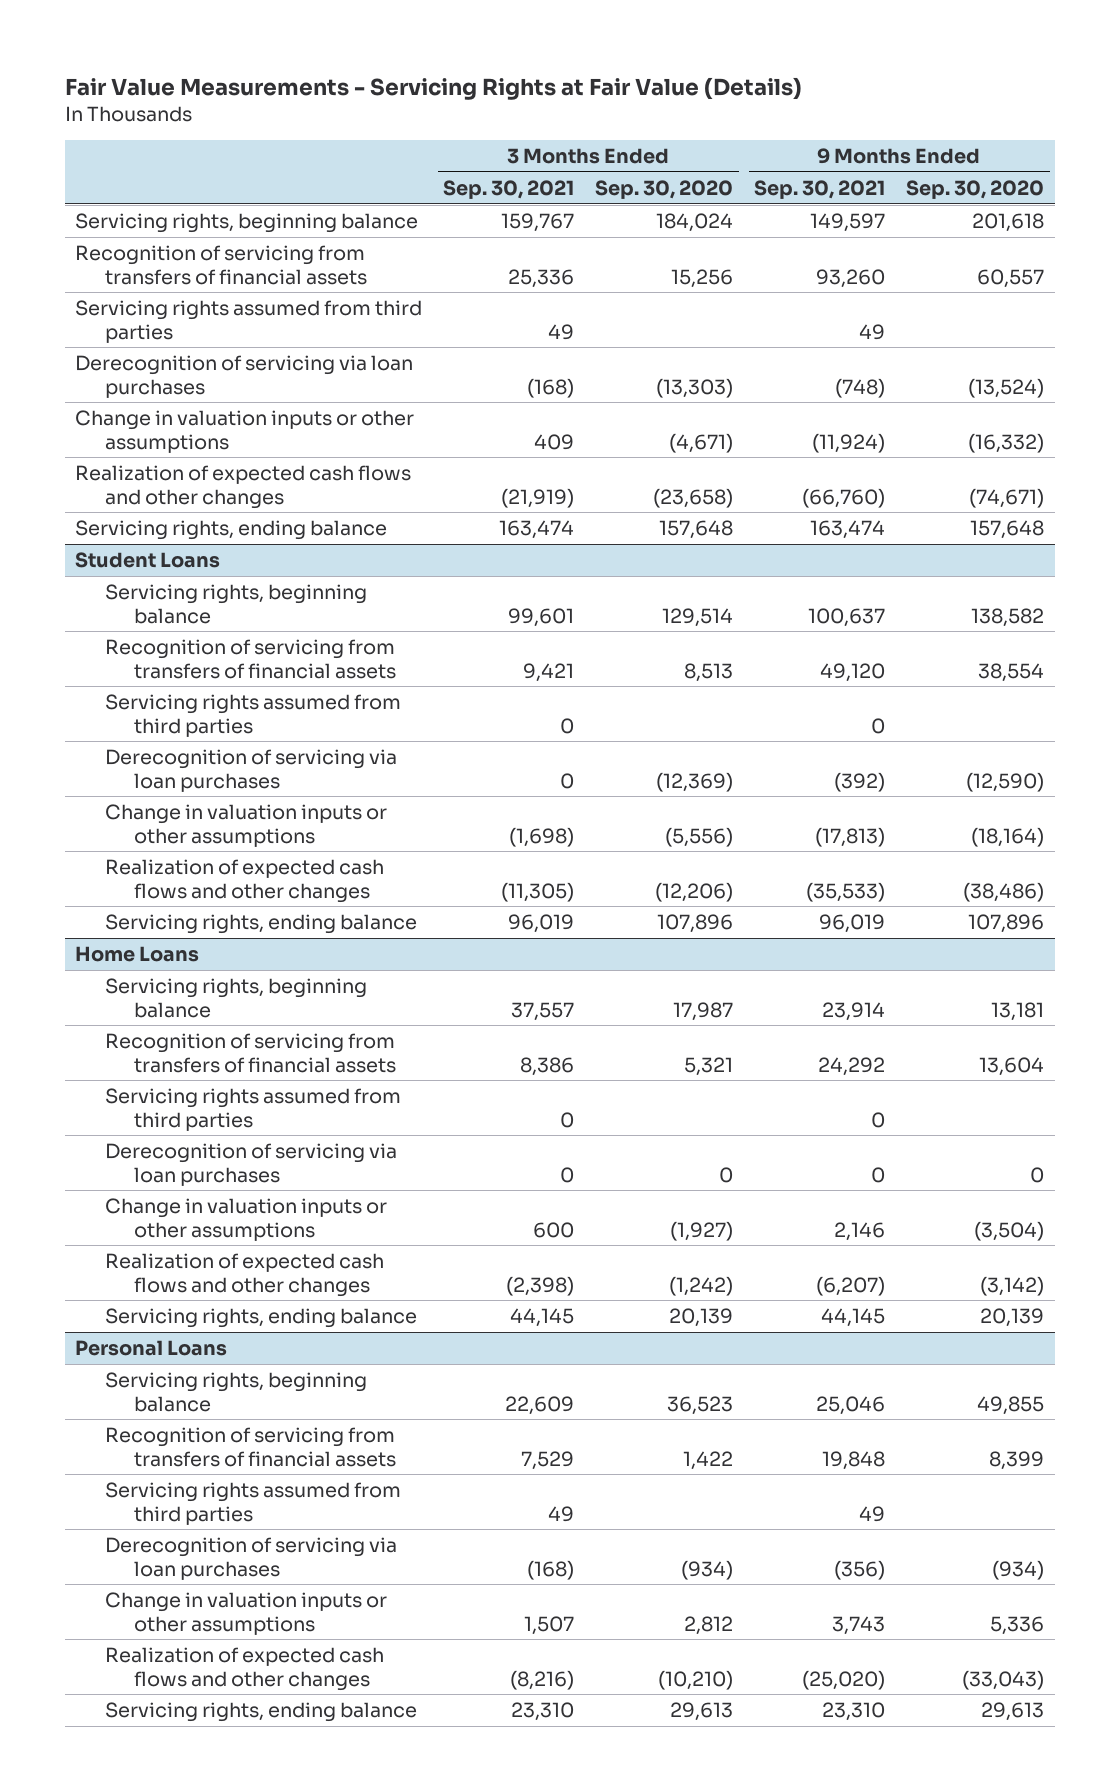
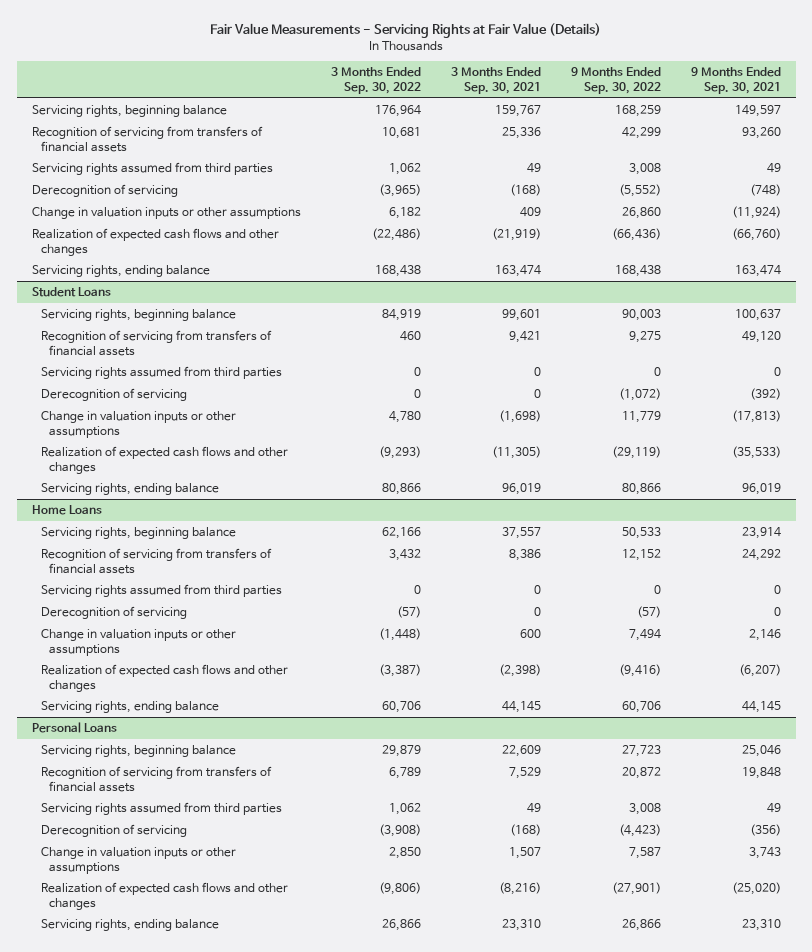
- | 3 Months Ended Sep. 30, 2021 | 3 Months Ended Sep. 30, 2020 | 9 Months Ended Sep. 30, 2021 | 9 Months Ended Sep. 30, 2020
+ | 3 Months Ended Sep. 30, 2022 | 3 Months Ended Sep. 30, 2021 | 9 Months Ended Sep. 30, 2022 | 9 Months Ended Sep. 30, 2021
- Derecognition of servicing via loan purchases | (168) | (13,303) | (748) | (13,524)
+ Derecognition of servicing | (3,965) | (168) | (5,552) | (748)
@ Student Loans
- Derecognition of servicing via loan purchases | 0 | (12,369) | (392) | (12,590)
+ Derecognition of servicing | 0 | 0 | (1,072) | (392)
@ Home Loans
- Derecognition of servicing via loan purchases | 0 | 0 | 0 | 0
+ Derecognition of servicing | (57) | 0 | (57) | 0
@ Personal Loans
- Derecognition of servicing via loan purchases | (168) | (934) | (356) | (934)
+ Derecognition of servicing | (3,908) | (168) | (4,423) | (356)

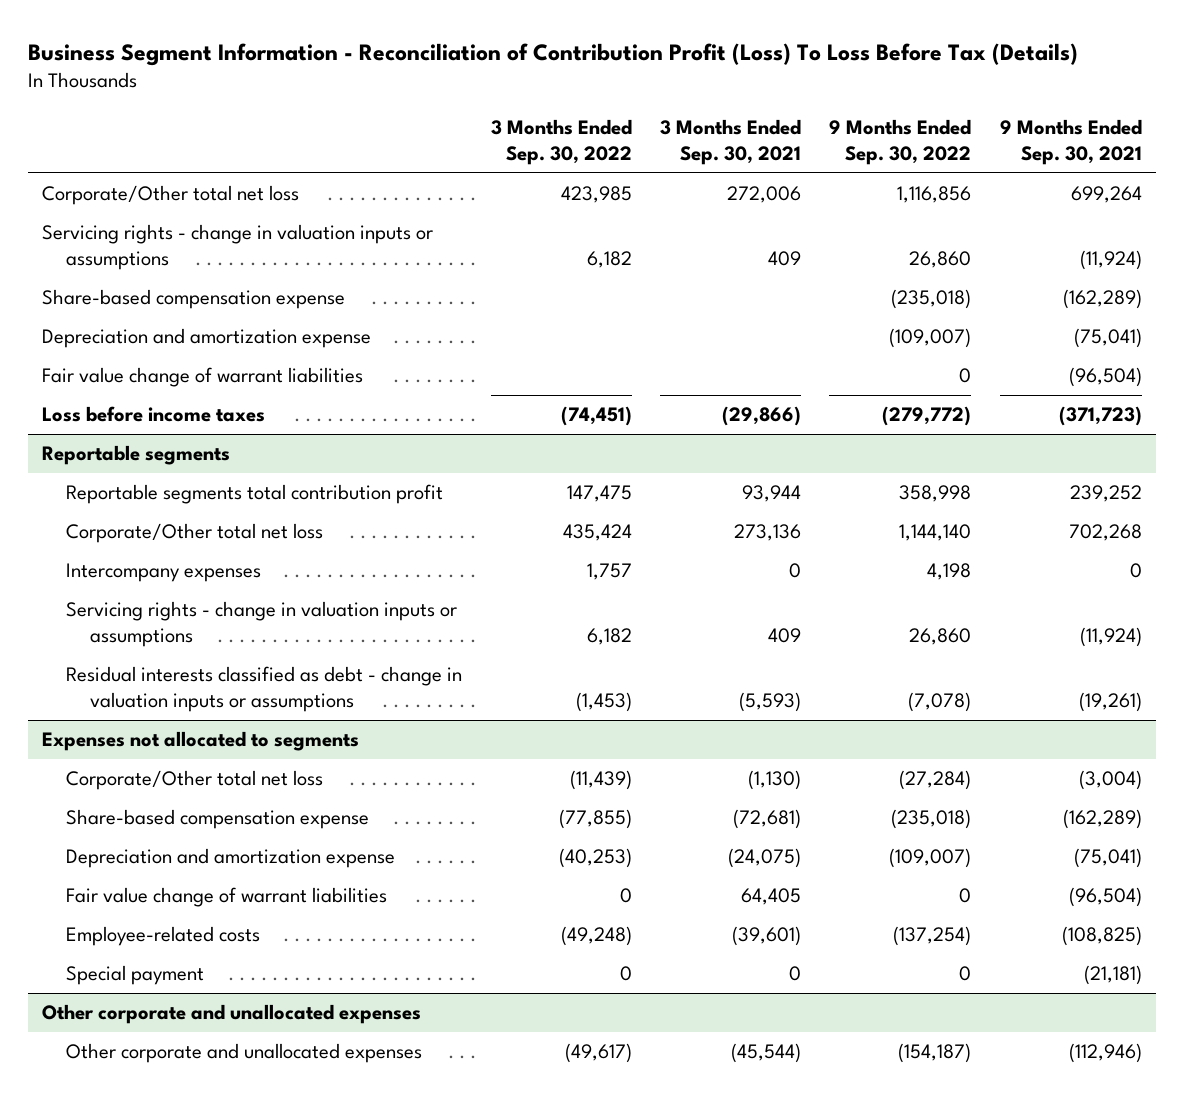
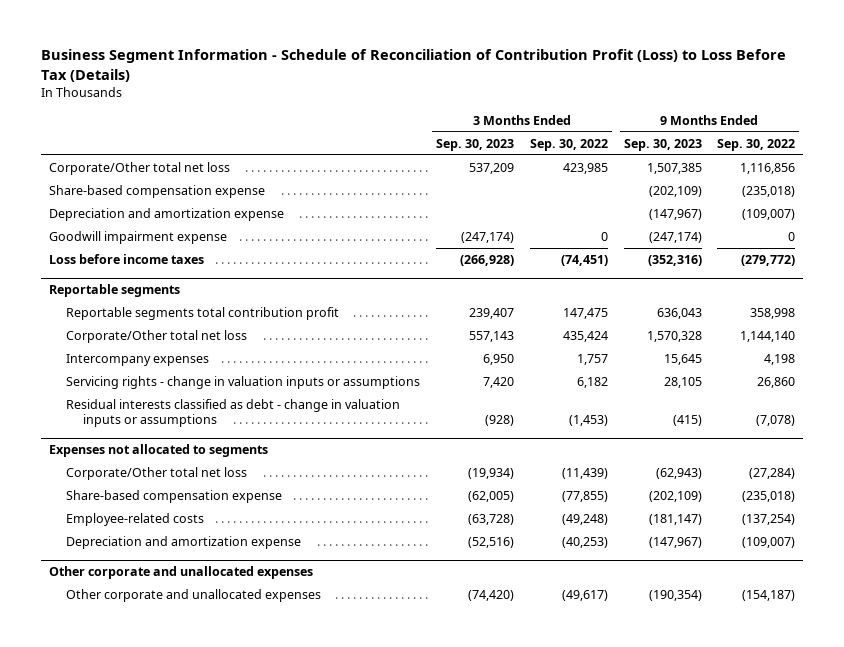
- Business Segment Information - Reconciliation of Contribution Profit (Loss) To Loss Before Tax (Details)
+ Business Segment Information - Schedule of Reconciliation of Contribution Profit (Loss) to Loss Before Tax (Details)
- | 3 Months Ended Sep. 30, 2022 | 3 Months Ended Sep. 30, 2021 | 9 Months Ended Sep. 30, 2022 | 9 Months Ended Sep. 30, 2021
+ | 3 Months Ended Sep. 30, 2023 | 3 Months Ended Sep. 30, 2022 | 9 Months Ended Sep. 30, 2023 | 9 Months Ended Sep. 30, 2022
- Servicing rights - change in valuation inputs or assumptions | 6,182 | 409 | 26,860 | (11,924)
- Fair value change of warrant liabilities | | | 0 | (96,504)
+ Goodwill impairment expense | (247,174) | 0 | (247,174) | 0
@ Expenses not allocated to segments
- Fair value change of warrant liabilities | 0 | 64,405 | 0 | (96,504)
- Special payment | 0 | 0 | 0 | (21,181)
moved down: Depreciation and amortization expense | (52,516) | (40,253) | (147,967) | (109,007)

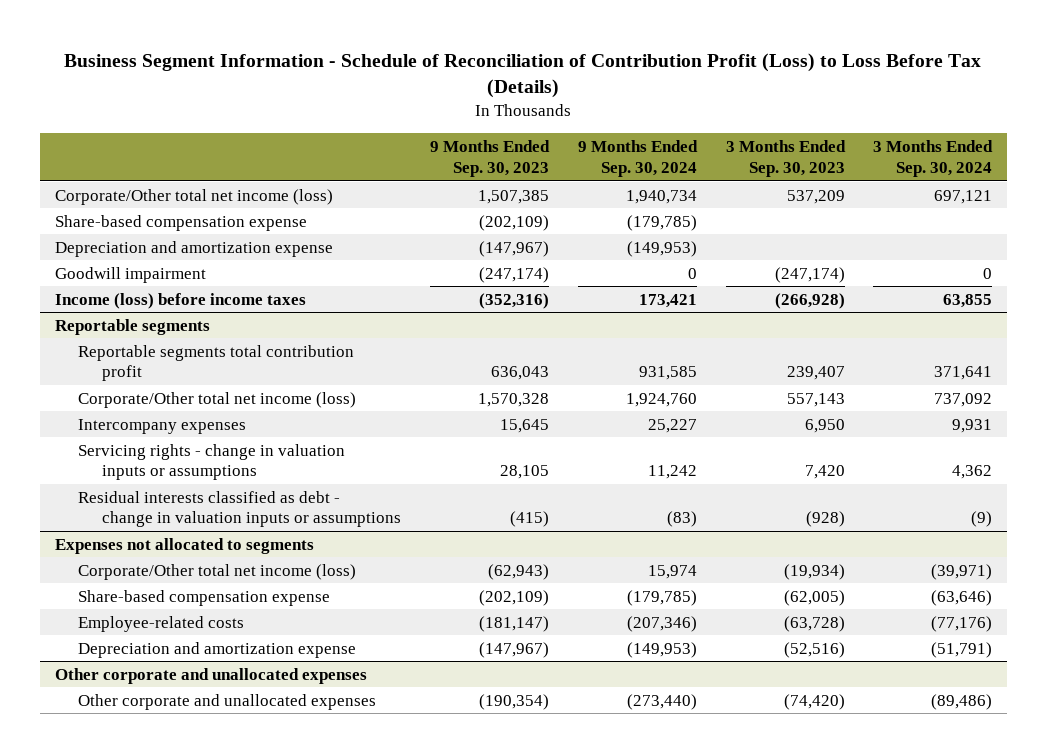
- | 3 Months Ended Sep. 30, 2023 | 3 Months Ended Sep. 30, 2022 | 9 Months Ended Sep. 30, 2023 | 9 Months Ended Sep. 30, 2022
+ | 9 Months Ended Sep. 30, 2023 | 9 Months Ended Sep. 30, 2024 | 3 Months Ended Sep. 30, 2023 | 3 Months Ended Sep. 30, 2024
- Corporate/Other total net loss | 537,209 | 423,985 | 1,507,385 | 1,116,856
+ Corporate/Other total net income (loss) | 1,507,385 | 1,940,734 | 537,209 | 697,121
- Goodwill impairment expense | (247,174) | 0 | (247,174) | 0
- Loss before income taxes | (266,928) | (74,451) | (352,316) | (279,772)
+ Goodwill impairment | (247,174) | 0 | (247,174) | 0
+ Income (loss) before income taxes | (352,316) | 173,421 | (266,928) | 63,855
@ Reportable segments
- Corporate/Other total net loss | 557,143 | 435,424 | 1,570,328 | 1,144,140
+ Corporate/Other total net income (loss) | 1,570,328 | 1,924,760 | 557,143 | 737,092
@ Expenses not allocated to segments
- Corporate/Other total net loss | (19,934) | (11,439) | (62,943) | (27,284)
+ Corporate/Other total net income (loss) | (62,943) | 15,974 | (19,934) | (39,971)

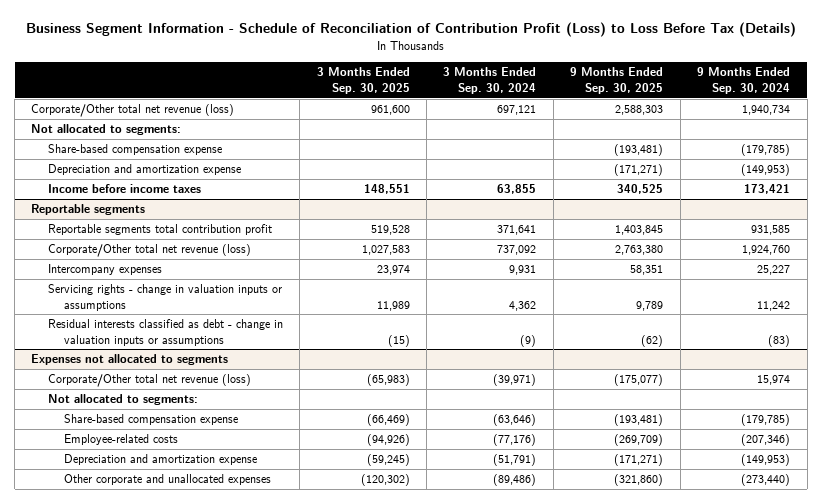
- | 9 Months Ended Sep. 30, 2023 | 9 Months Ended Sep. 30, 2024 | 3 Months Ended Sep. 30, 2023 | 3 Months Ended Sep. 30, 2024
+ | 3 Months Ended Sep. 30, 2025 | 3 Months Ended Sep. 30, 2024 | 9 Months Ended Sep. 30, 2025 | 9 Months Ended Sep. 30, 2024
- Corporate/Other total net income (loss) | 1,507,385 | 1,940,734 | 537,209 | 697,121
+ Corporate/Other total net revenue (loss) | 961,600 | 697,121 | 2,588,303 | 1,940,734
+ Not allocated to segments:
- Goodwill impairment | (247,174) | 0 | (247,174) | 0
- Income (loss) before income taxes | (352,316) | 173,421 | (266,928) | 63,855
+ Income before income taxes | 148,551 | 63,855 | 340,525 | 173,421
@ Reportable segments
- Corporate/Other total net income (loss) | 1,570,328 | 1,924,760 | 557,143 | 737,092
+ Corporate/Other total net revenue (loss) | 1,027,583 | 737,092 | 2,763,380 | 1,924,760
@ Expenses not allocated to segments
- Corporate/Other total net income (loss) | (62,943) | 15,974 | (19,934) | (39,971)
+ Corporate/Other total net revenue (loss) | (65,983) | (39,971) | (175,077) | 15,974
+ Not allocated to segments:
- Other corporate and unallocated expenses

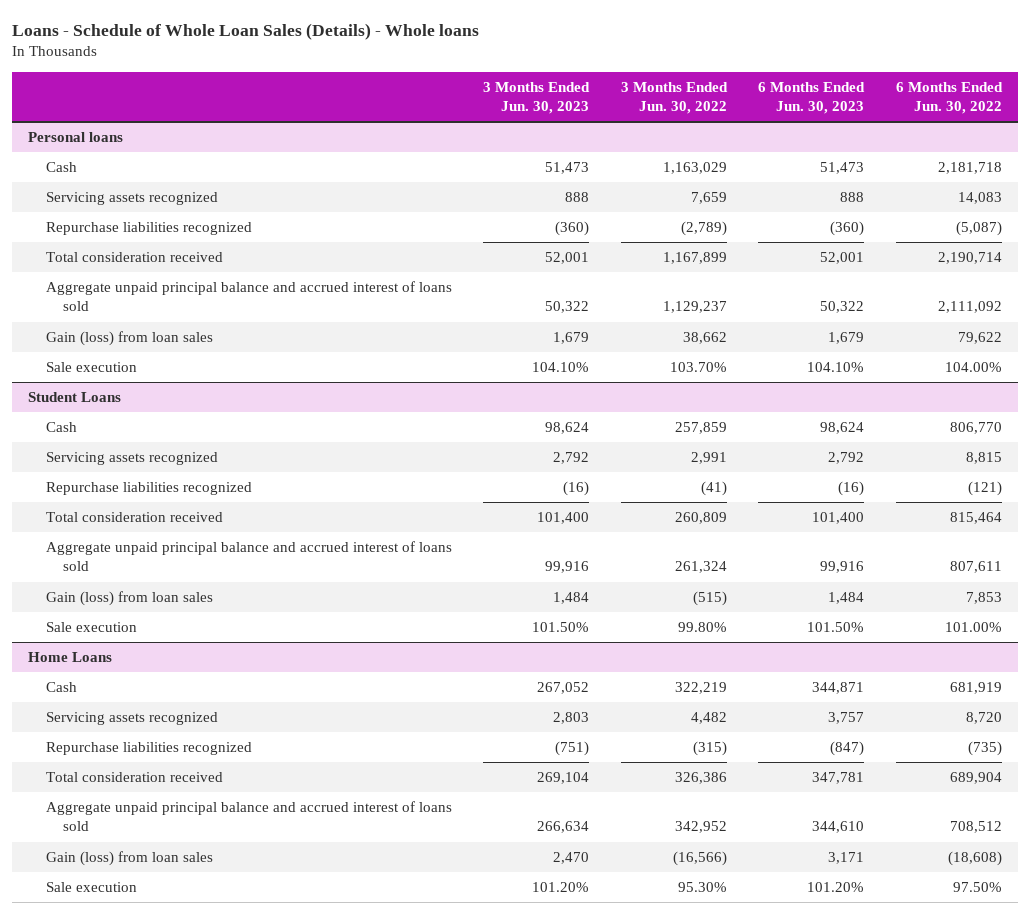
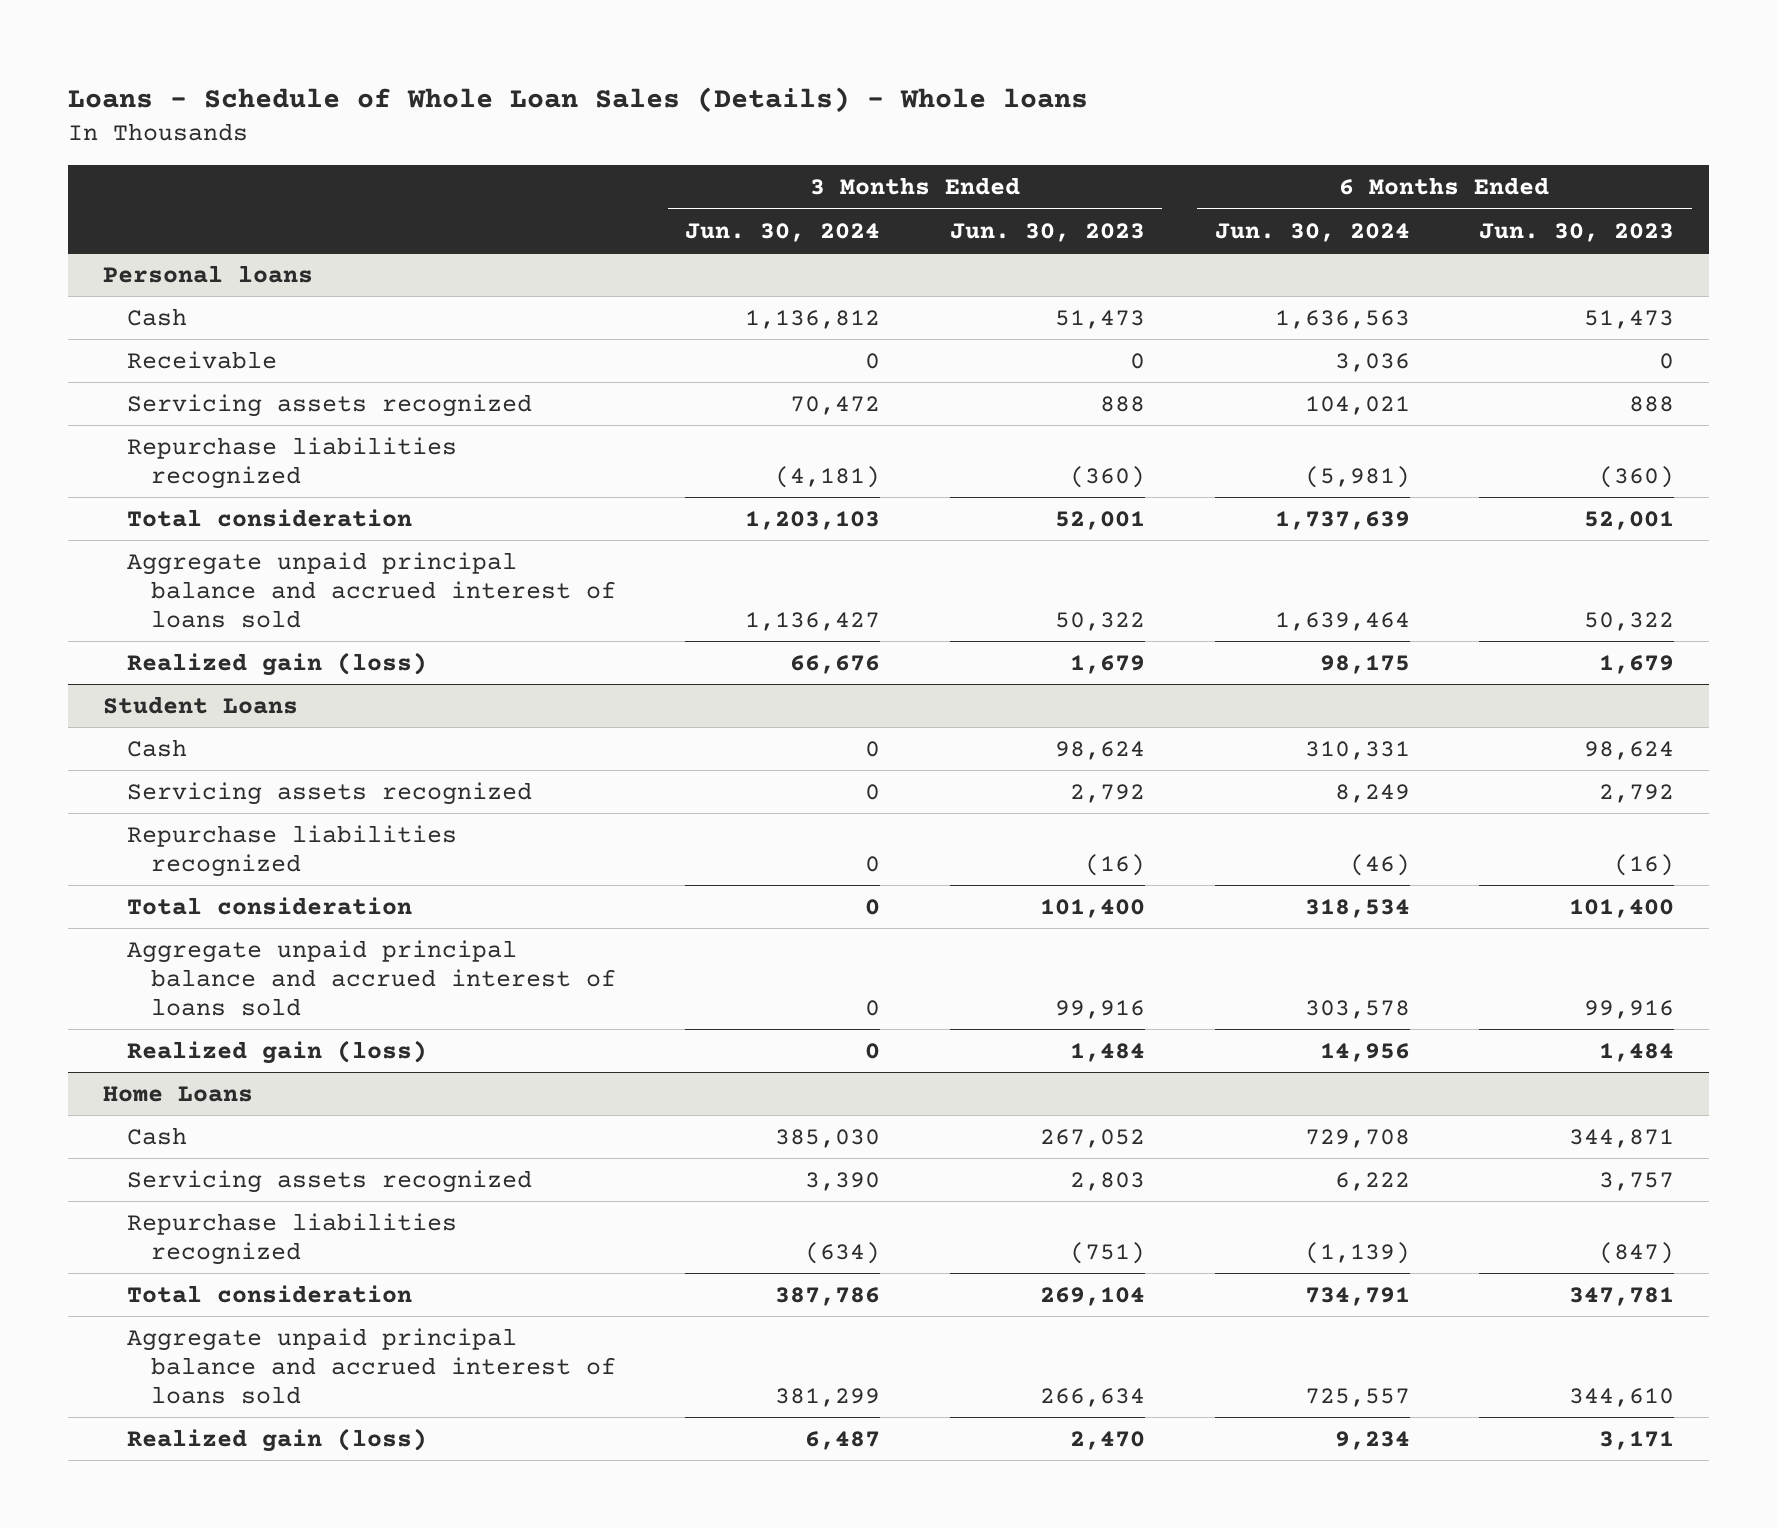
- | 3 Months Ended Jun. 30, 2023 | 3 Months Ended Jun. 30, 2022 | 6 Months Ended Jun. 30, 2023 | 6 Months Ended Jun. 30, 2022
+ | 3 Months Ended Jun. 30, 2024 | 3 Months Ended Jun. 30, 2023 | 6 Months Ended Jun. 30, 2024 | 6 Months Ended Jun. 30, 2023
@ Personal loans
+ Receivable | 0 | 0 | 3,036 | 0
- Total consideration received | 52,001 | 1,167,899 | 52,001 | 2,190,714
+ Total consideration | 1,203,103 | 52,001 | 1,737,639 | 52,001
- Gain (loss) from loan sales | 1,679 | 38,662 | 1,679 | 79,622
- Sale execution | 104.10% | 103.70% | 104.10% | 104.00%
+ Realized gain (loss) | 66,676 | 1,679 | 98,175 | 1,679
@ Student Loans
- Total consideration received | 101,400 | 260,809 | 101,400 | 815,464
+ Total consideration | 0 | 101,400 | 318,534 | 101,400
- Gain (loss) from loan sales | 1,484 | (515) | 1,484 | 7,853
- Sale execution | 101.50% | 99.80% | 101.50% | 101.00%
+ Realized gain (loss) | 0 | 1,484 | 14,956 | 1,484
@ Home Loans
- Total consideration received | 269,104 | 326,386 | 347,781 | 689,904
+ Total consideration | 387,786 | 269,104 | 734,791 | 347,781
- Gain (loss) from loan sales | 2,470 | (16,566) | 3,171 | (18,608)
- Sale execution | 101.20% | 95.30% | 101.20% | 97.50%
+ Realized gain (loss) | 6,487 | 2,470 | 9,234 | 3,171

